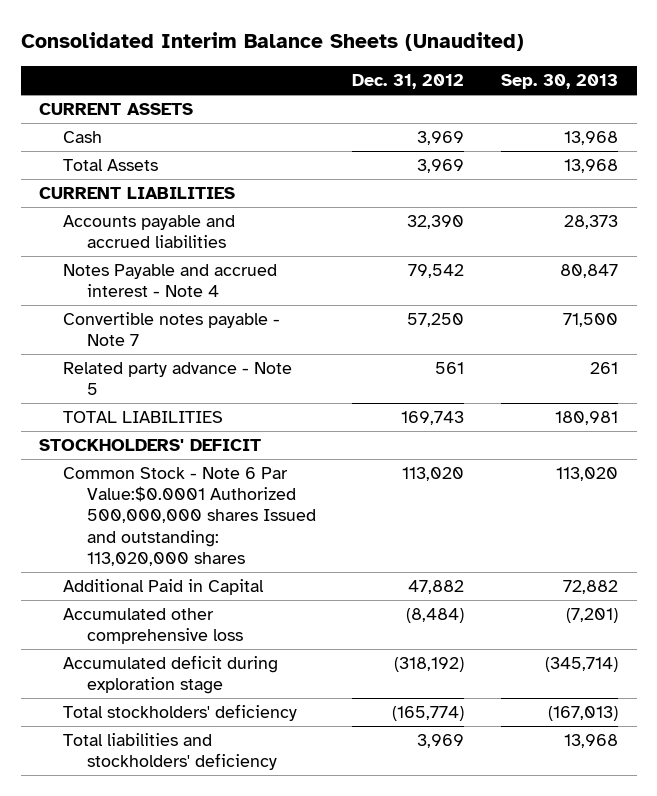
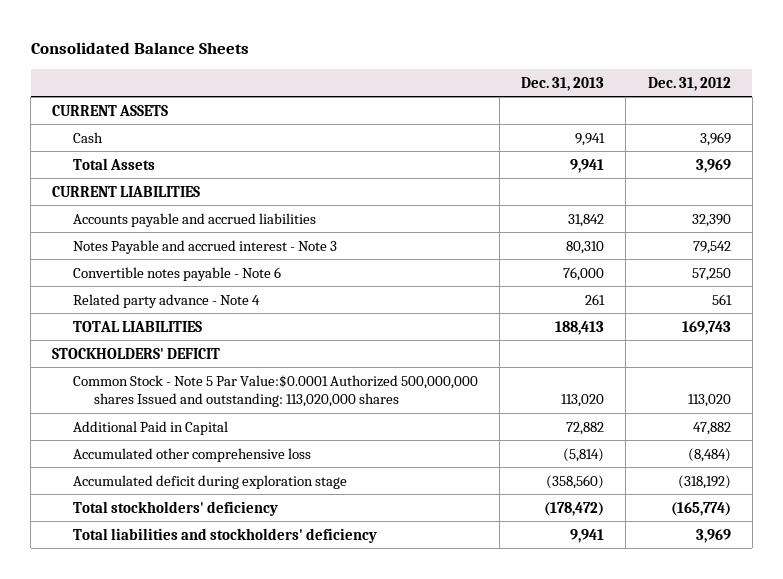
- Consolidated Interim Balance Sheets (Unaudited)
+ Consolidated Balance Sheets
- | Dec. 31, 2012 | Sep. 30, 2013
+ | Dec. 31, 2013 | Dec. 31, 2012
- Notes Payable and accrued interest - Note 4 | 79,542 | 80,847
- Convertible notes payable - Note 7 | 57,250 | 71,500
- Related party advance - Note 5 | 561 | 261
+ Notes Payable and accrued interest - Note 3 | 80,310 | 79,542
+ Convertible notes payable - Note 6 | 76,000 | 57,250
+ Related party advance - Note 4 | 261 | 561
- Common Stock - Note 6 Par Value:$0.0001 Authorized 500,000,000 shares Issued and outstanding: 113,020,000 shares | 113,020 | 113,020
+ Common Stock - Note 5 Par Value:$0.0001 Authorized 500,000,000 shares Issued and outstanding: 113,020,000 shares | 113,020 | 113,020

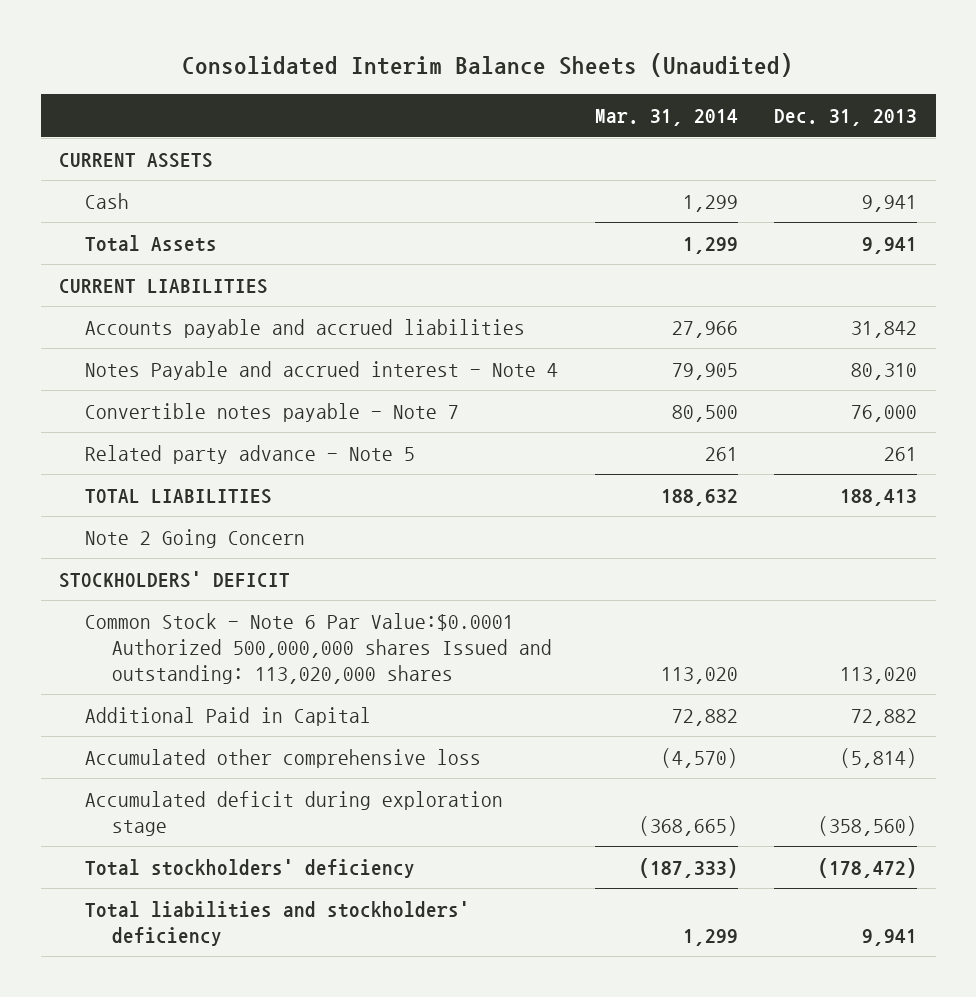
- Consolidated Balance Sheets
+ Consolidated Interim Balance Sheets (Unaudited)
- | Dec. 31, 2013 | Dec. 31, 2012
+ | Mar. 31, 2014 | Dec. 31, 2013
- Notes Payable and accrued interest - Note 3 | 80,310 | 79,542
- Convertible notes payable - Note 6 | 76,000 | 57,250
- Related party advance - Note 4 | 261 | 561
+ Notes Payable and accrued interest - Note 4 | 79,905 | 80,310
+ Convertible notes payable - Note 7 | 80,500 | 76,000
+ Related party advance - Note 5 | 261 | 261
+ Note 2 Going Concern
- Common Stock - Note 5 Par Value:$0.0001 Authorized 500,000,000 shares Issued and outstanding: 113,020,000 shares | 113,020 | 113,020
+ Common Stock - Note 6 Par Value:$0.0001 Authorized 500,000,000 shares Issued and outstanding: 113,020,000 shares | 113,020 | 113,020

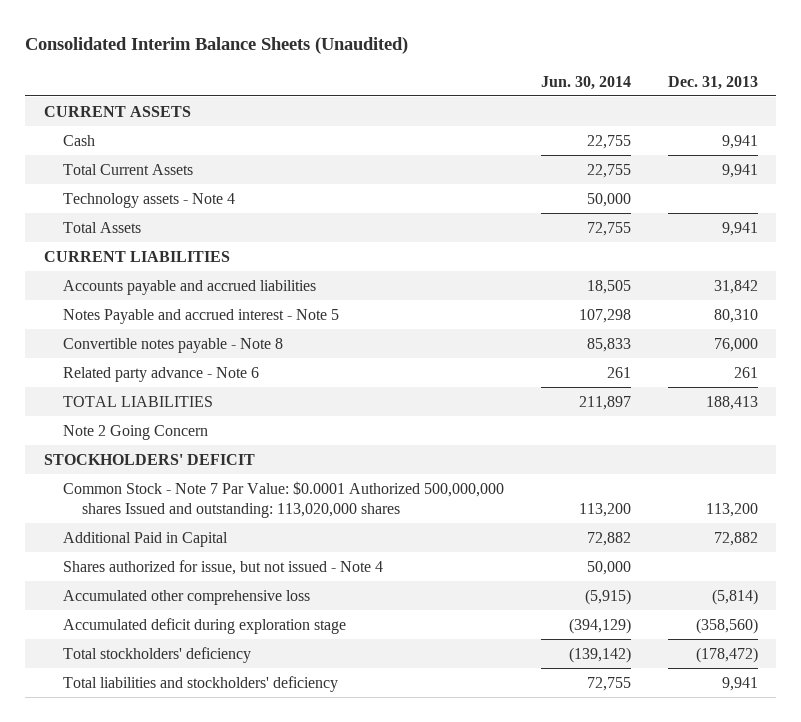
- | Mar. 31, 2014 | Dec. 31, 2013
+ | Jun. 30, 2014 | Dec. 31, 2013
+ Total Current Assets | 22,755 | 9,941
+ Technology assets - Note 4 | 50,000 |
- Notes Payable and accrued interest - Note 4 | 79,905 | 80,310
- Convertible notes payable - Note 7 | 80,500 | 76,000
- Related party advance - Note 5 | 261 | 261
+ Notes Payable and accrued interest - Note 5 | 107,298 | 80,310
+ Convertible notes payable - Note 8 | 85,833 | 76,000
+ Related party advance - Note 6 | 261 | 261
- Common Stock - Note 6 Par Value:$0.0001 Authorized 500,000,000 shares Issued and outstanding: 113,020,000 shares | 113,020 | 113,020
+ Common Stock - Note 7 Par Value: $0.0001 Authorized 500,000,000 shares Issued and outstanding: 113,020,000 shares | 113,200 | 113,200
+ Shares authorized for issue, but not issued - Note 4 | 50,000 |

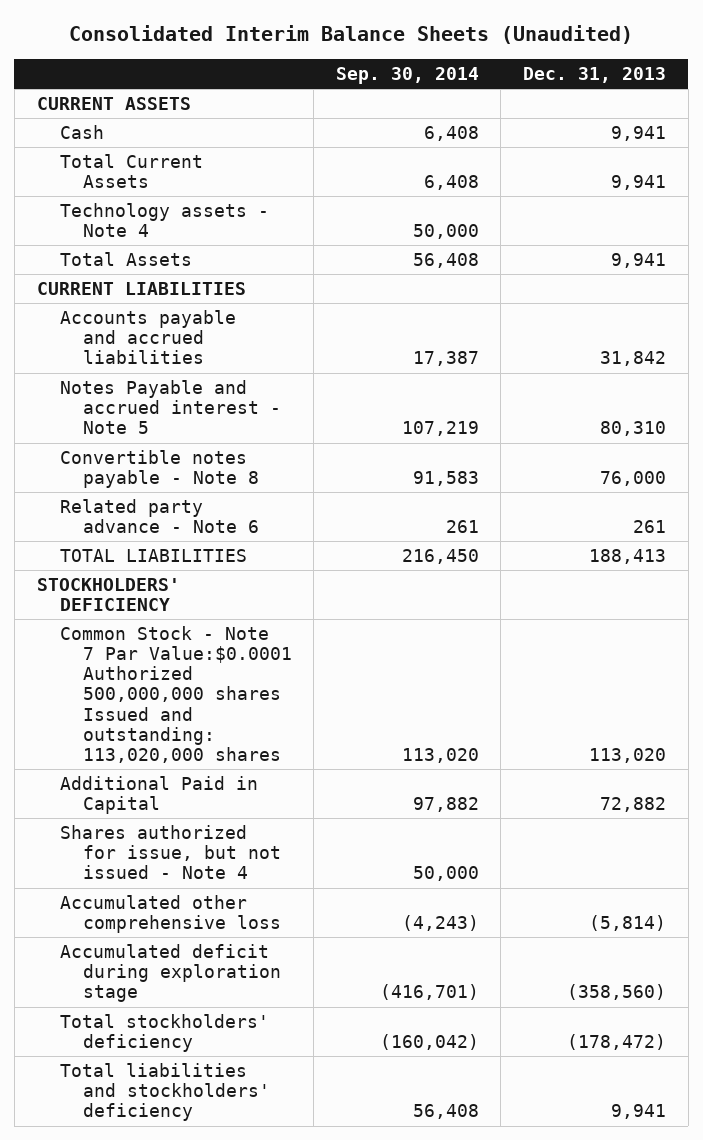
- | Jun. 30, 2014 | Dec. 31, 2013
+ | Sep. 30, 2014 | Dec. 31, 2013
- Note 2 Going Concern
- STOCKHOLDERS' DEFICIT
- Common Stock - Note 7 Par Value: $0.0001 Authorized 500,000,000 shares Issued and outstanding: 113,020,000 shares | 113,200 | 113,200
+ STOCKHOLDERS' DEFICIENCY
+ Common Stock - Note 7 Par Value:$0.0001 Authorized 500,000,000 shares Issued and outstanding: 113,020,000 shares | 113,020 | 113,020

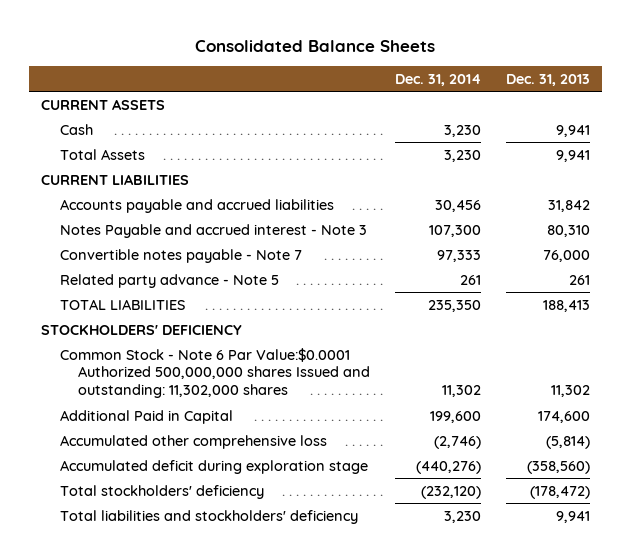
- Consolidated Interim Balance Sheets (Unaudited)
+ Consolidated Balance Sheets
- | Sep. 30, 2014 | Dec. 31, 2013
+ | Dec. 31, 2014 | Dec. 31, 2013
- Total Current Assets | 6,408 | 9,941
- Technology assets - Note 4 | 50,000 |
- Notes Payable and accrued interest - Note 5 | 107,219 | 80,310
- Convertible notes payable - Note 8 | 91,583 | 76,000
- Related party advance - Note 6 | 261 | 261
+ Notes Payable and accrued interest - Note 3 | 107,300 | 80,310
+ Convertible notes payable - Note 7 | 97,333 | 76,000
+ Related party advance - Note 5 | 261 | 261
- Common Stock - Note 7 Par Value:$0.0001 Authorized 500,000,000 shares Issued and outstanding: 113,020,000 shares | 113,020 | 113,020
- Additional Paid in Capital | 97,882 | 72,882
- Shares authorized for issue, but not issued - Note 4 | 50,000 |
+ Common Stock - Note 6 Par Value:$0.0001 Authorized 500,000,000 shares Issued and outstanding: 11,302,000 shares | 11,302 | 11,302
+ Additional Paid in Capital | 199,600 | 174,600

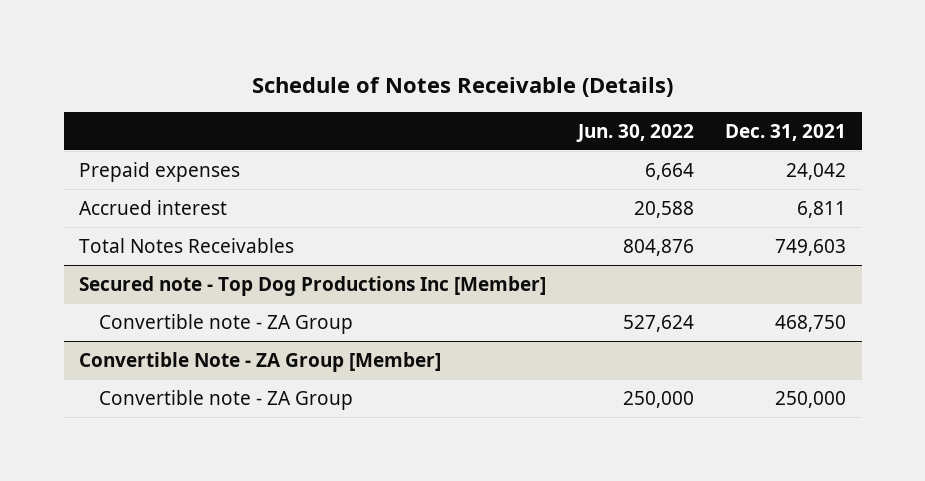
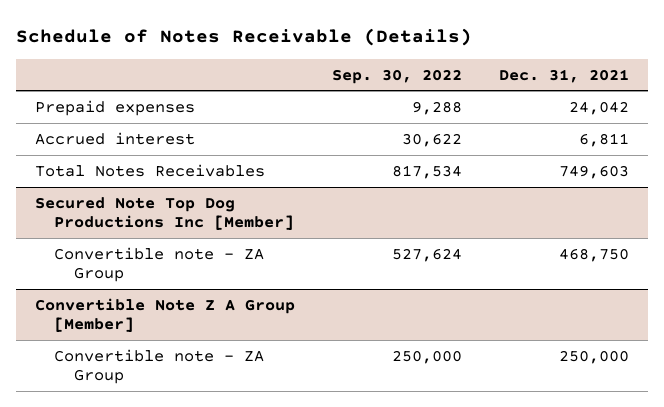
- | Jun. 30, 2022 | Dec. 31, 2021
+ | Sep. 30, 2022 | Dec. 31, 2021
- Secured note - Top Dog Productions Inc [Member]
+ Secured Note Top Dog Productions Inc [Member]
- Convertible Note - ZA Group [Member]
+ Convertible Note Z A Group [Member]

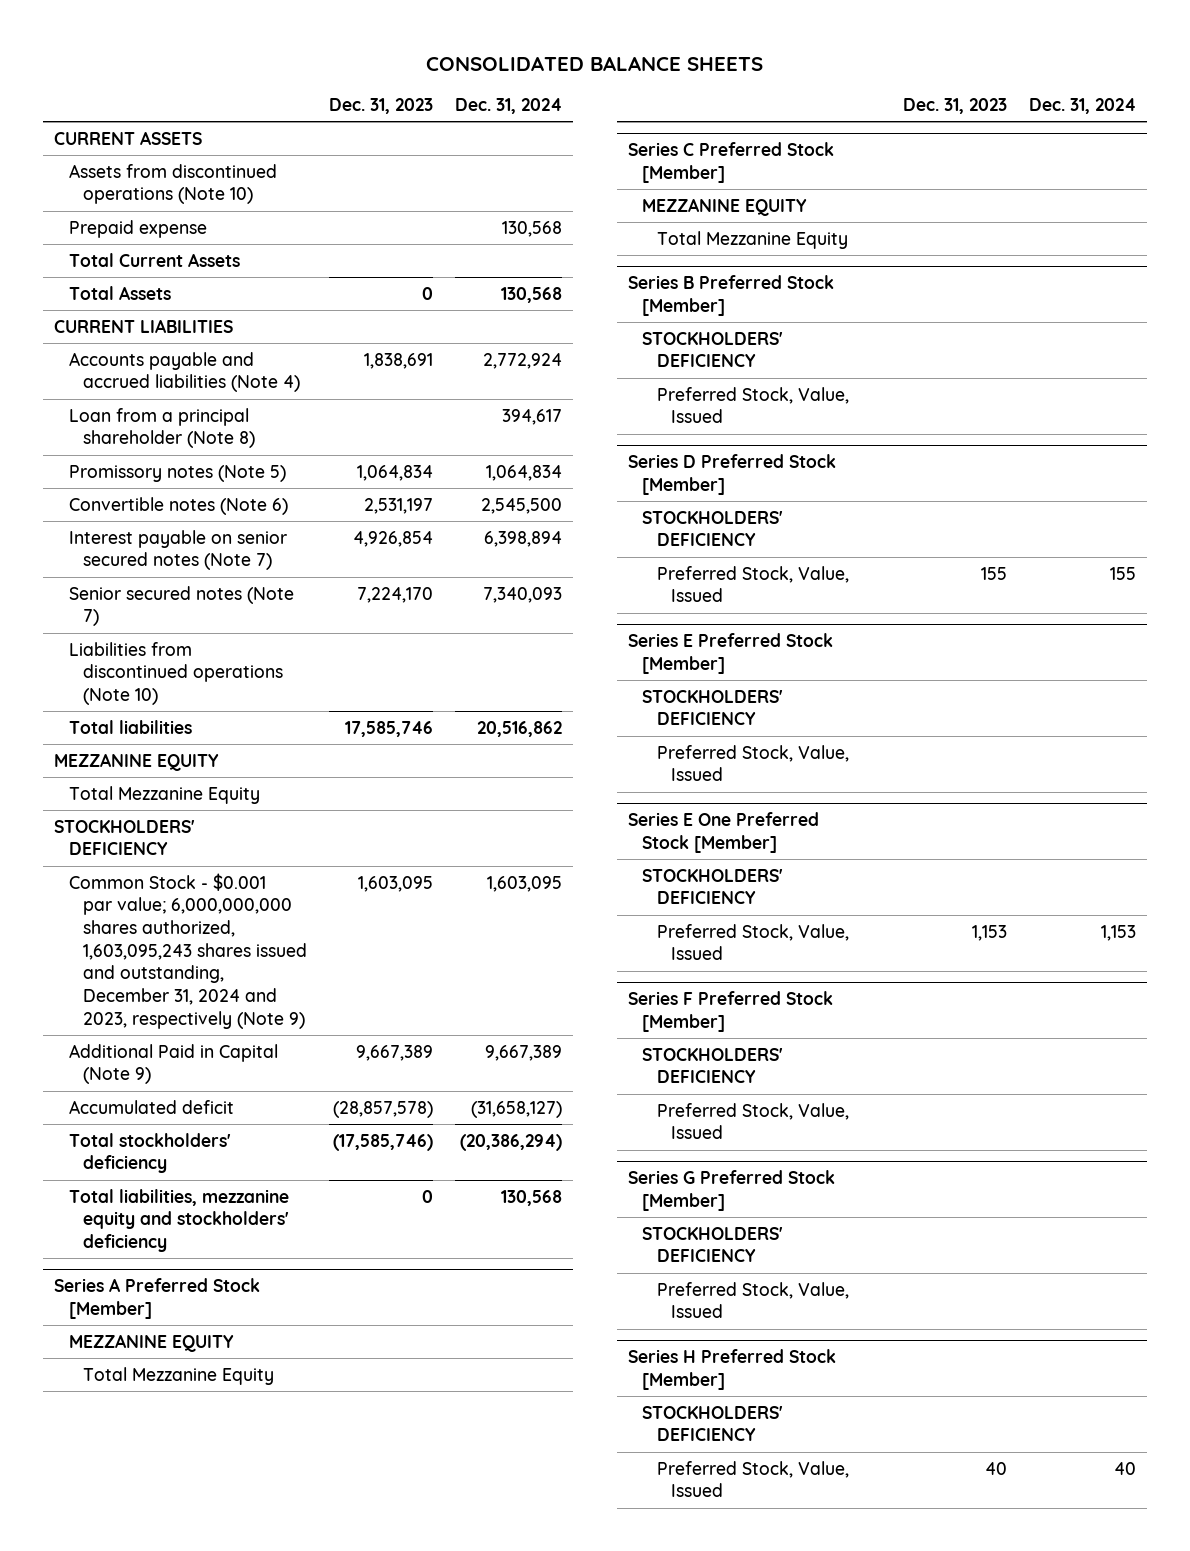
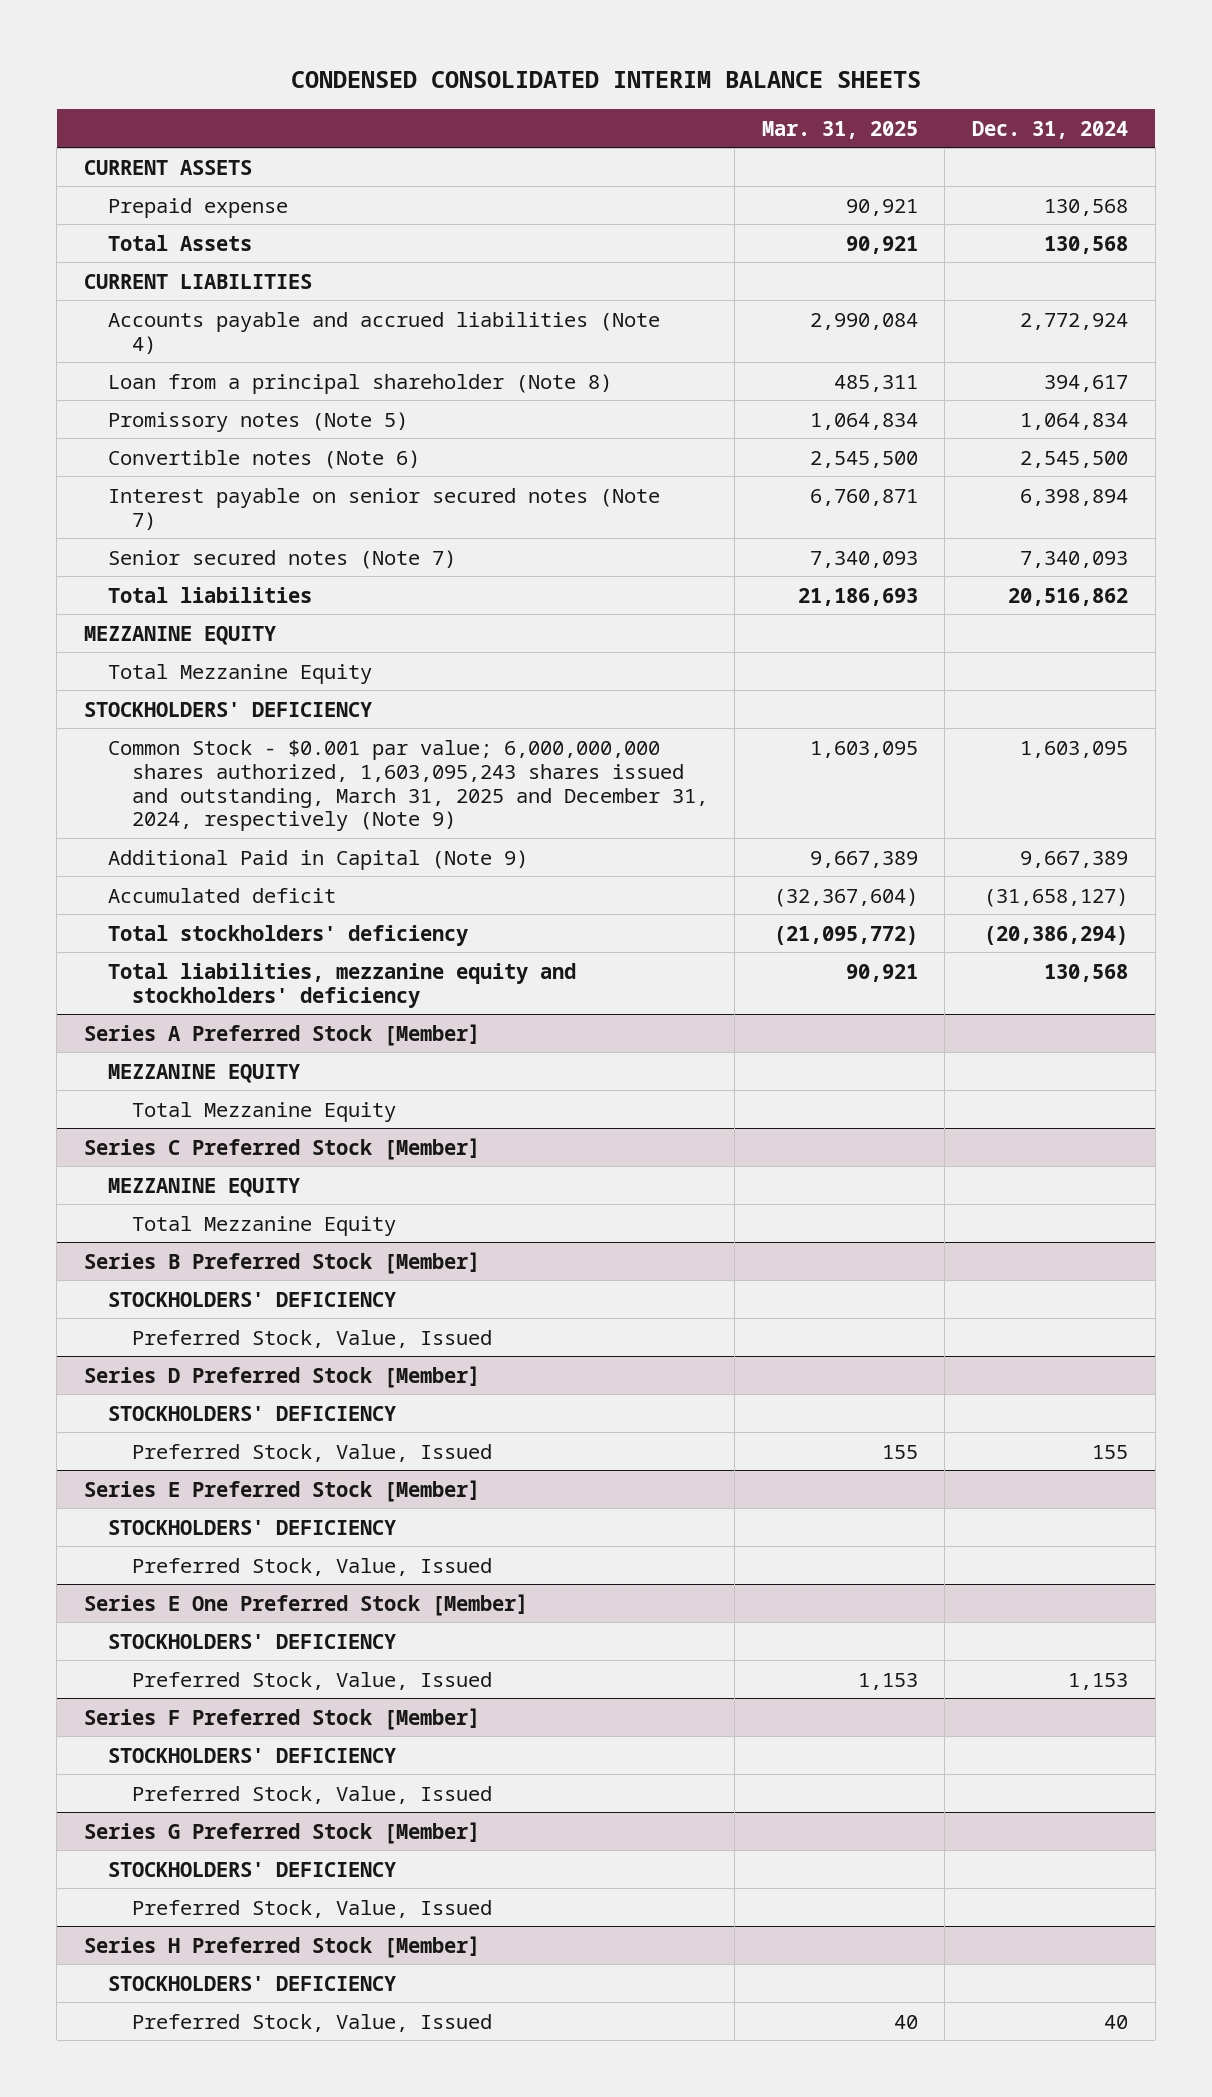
- CONSOLIDATED BALANCE SHEETS
+ CONDENSED CONSOLIDATED INTERIM BALANCE SHEETS
- | Dec. 31, 2023 | Dec. 31, 2024
+ | Mar. 31, 2025 | Dec. 31, 2024
- Assets from discontinued operations (Note 10)
- Total Current Assets
- Liabilities from discontinued operations (Note 10)
- Common Stock - $0.001 par value; 6,000,000,000 shares authorized, 1,603,095,243 shares issued and outstanding, December 31, 2024 and 2023, respectively (Note 9) | 1,603,095 | 1,603,095
+ Common Stock - $0.001 par value; 6,000,000,000 shares authorized, 1,603,095,243 shares issued and outstanding, March 31, 2025 and December 31, 2024, respectively (Note 9) | 1,603,095 | 1,603,095

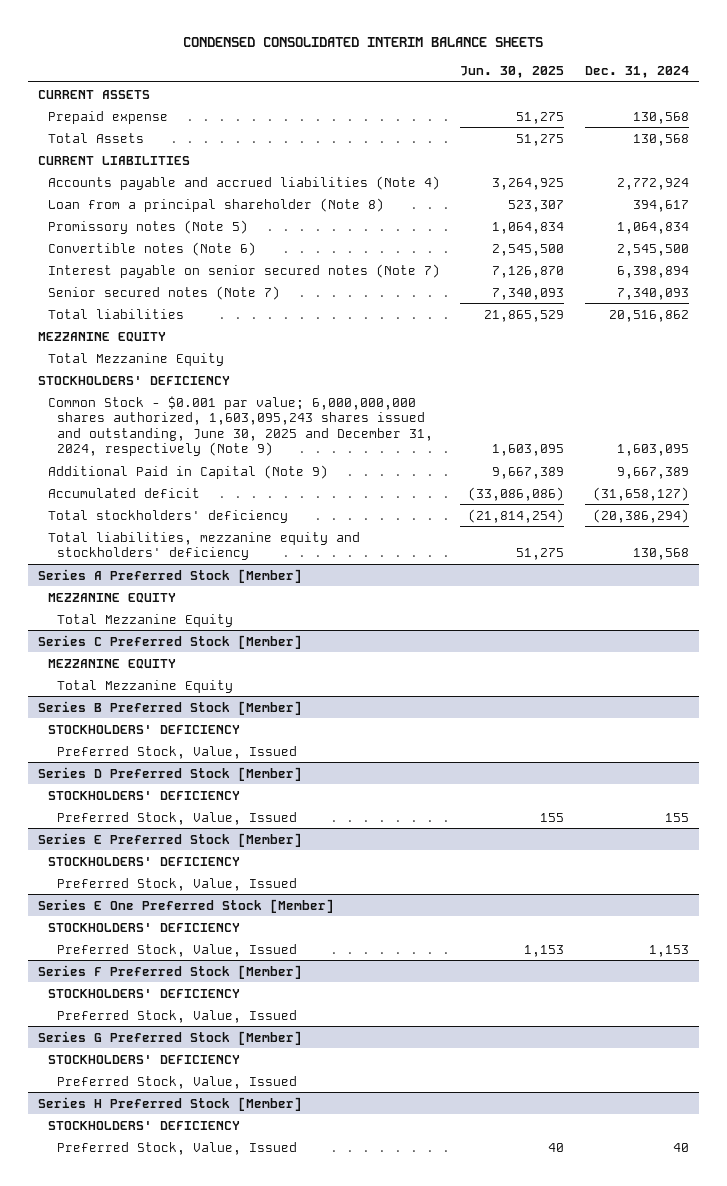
- | Mar. 31, 2025 | Dec. 31, 2024
+ | Jun. 30, 2025 | Dec. 31, 2024
- Common Stock - $0.001 par value; 6,000,000,000 shares authorized, 1,603,095,243 shares issued and outstanding, March 31, 2025 and December 31, 2024, respectively (Note 9) | 1,603,095 | 1,603,095
+ Common Stock - $0.001 par value; 6,000,000,000 shares authorized, 1,603,095,243 shares issued and outstanding, June 30, 2025 and December 31, 2024, respectively (Note 9) | 1,603,095 | 1,603,095

